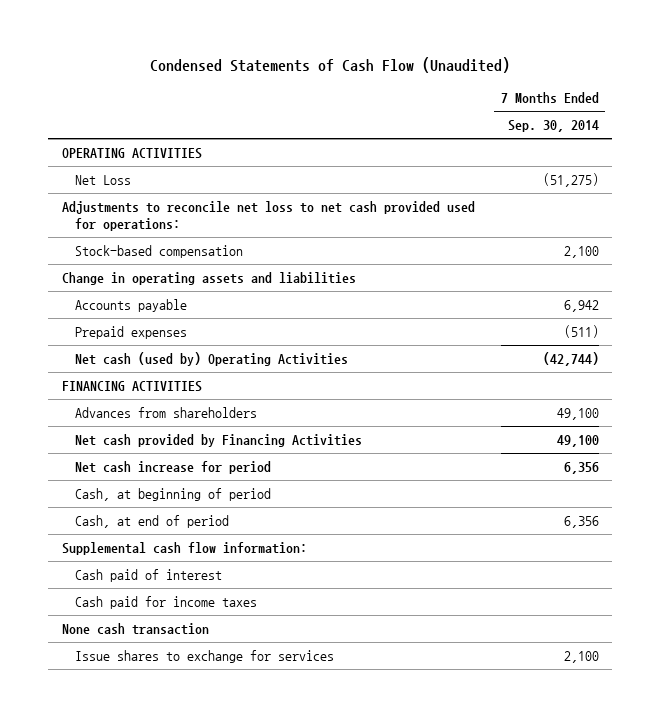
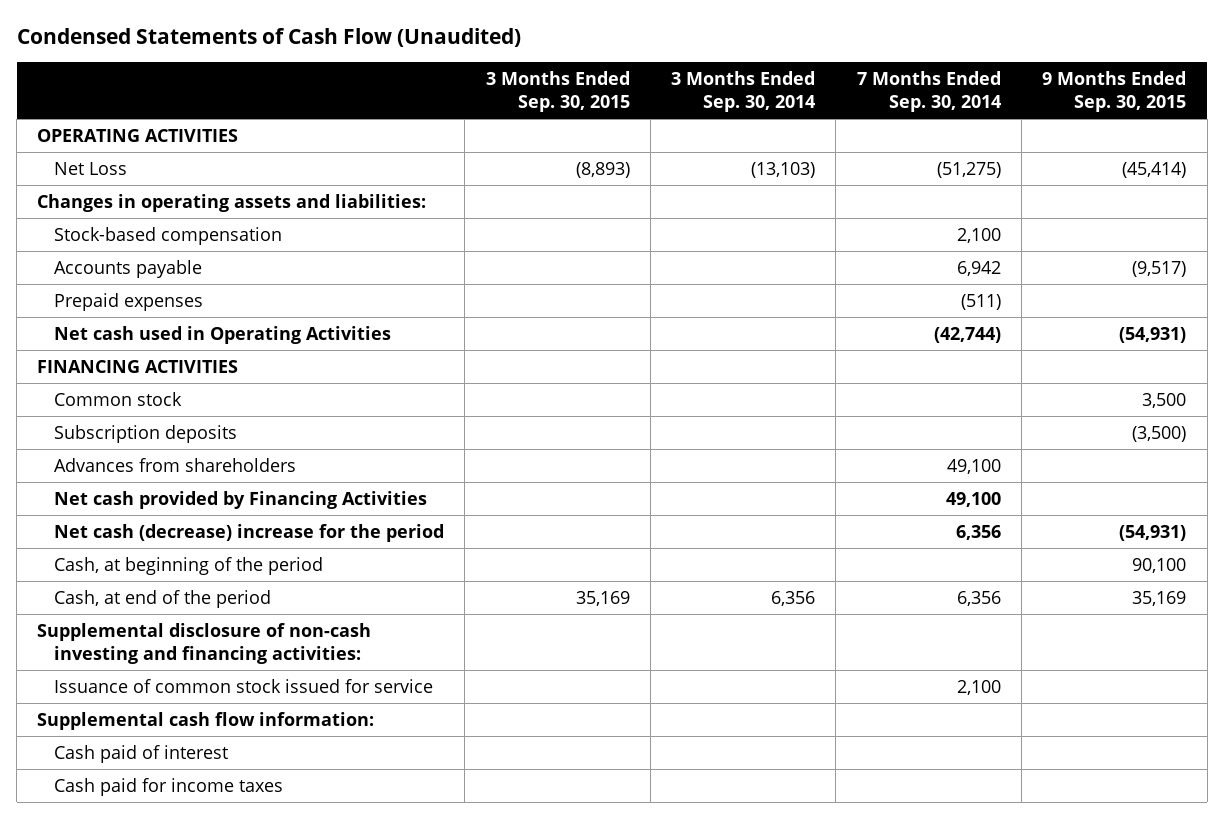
- | 7 Months Ended Sep. 30, 2014
+ | 3 Months Ended Sep. 30, 2015 | 3 Months Ended Sep. 30, 2014 | 7 Months Ended Sep. 30, 2014 | 9 Months Ended Sep. 30, 2015
- Adjustments to reconcile net loss to net cash provided used for operations:
+ Changes in operating assets and liabilities:
- Change in operating assets and liabilities
- Net cash (used by) Operating Activities | (42,744)
+ Net cash used in Operating Activities | | | (42,744) | (54,931)
+ Common stock | | | | 3,500
+ Subscription deposits | | | | (3,500)
- Net cash increase for period | 6,356
- Cash, at beginning of period
- Cash, at end of period | 6,356
+ Net cash (decrease) increase for the period | | | 6,356 | (54,931)
+ Cash, at beginning of the period | | | | 90,100
+ Cash, at end of the period | 35,169 | 6,356 | 6,356 | 35,169
+ Supplemental disclosure of non-cash investing and financing activities:
+ Issuance of common stock issued for service | | | 2,100 |
- None cash transaction
- Issue shares to exchange for services | 2,100

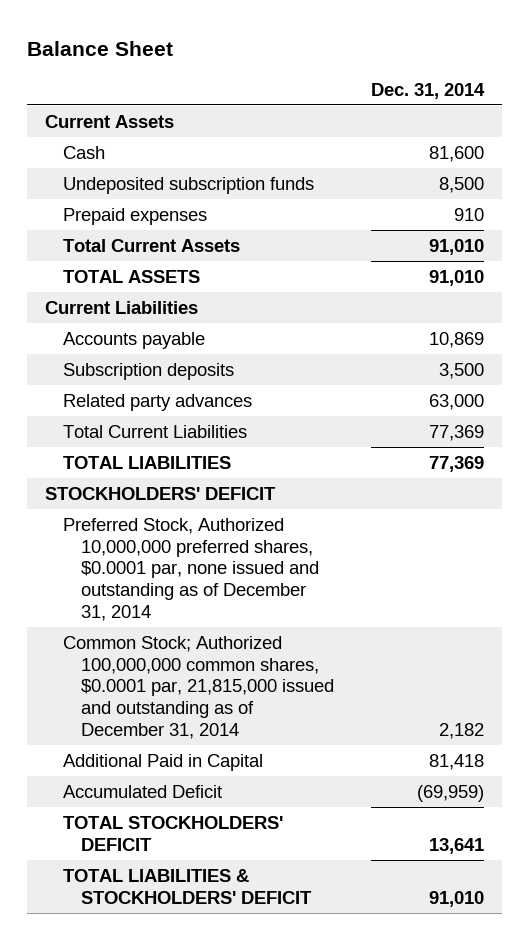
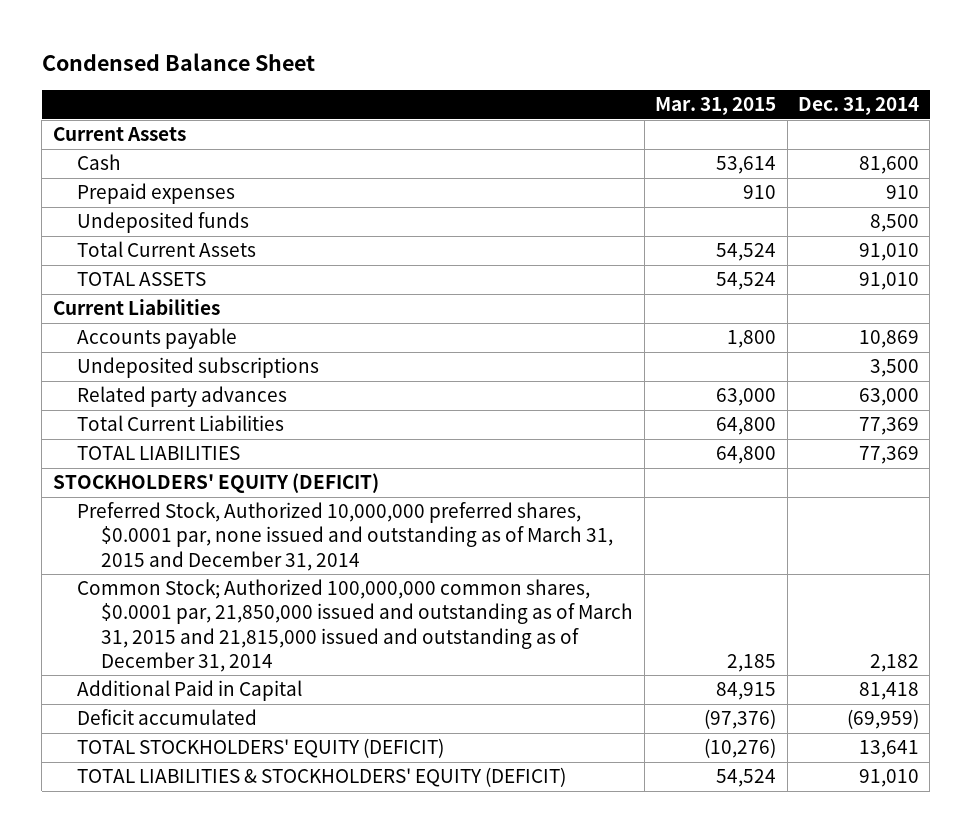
- Balance Sheet
+ Condensed Balance Sheet
- | Dec. 31, 2014
+ | Mar. 31, 2015 | Dec. 31, 2014
- Undeposited subscription funds | 8,500
+ Undeposited funds | | 8,500
- Subscription deposits | 3,500
+ Undeposited subscriptions | | 3,500
- STOCKHOLDERS' DEFICIT
- Preferred Stock, Authorized 10,000,000 preferred shares, $0.0001 par, none issued and outstanding as of December 31, 2014
- Common Stock; Authorized 100,000,000 common shares, $0.0001 par, 21,815,000 issued and outstanding as of December 31, 2014 | 2,182
+ STOCKHOLDERS' EQUITY (DEFICIT)
+ Preferred Stock, Authorized 10,000,000 preferred shares, $0.0001 par, none issued and outstanding as of March 31, 2015 and December 31, 2014
+ Common Stock; Authorized 100,000,000 common shares, $0.0001 par, 21,850,000 issued and outstanding as of March 31, 2015 and 21,815,000 issued and outstanding as of December 31, 2014 | 2,185 | 2,182
- Accumulated Deficit | (69,959)
- TOTAL STOCKHOLDERS' DEFICIT | 13,641
- TOTAL LIABILITIES & STOCKHOLDERS' DEFICIT | 91,010
+ Deficit accumulated | (97,376) | (69,959)
+ TOTAL STOCKHOLDERS' EQUITY (DEFICIT) | (10,276) | 13,641
+ TOTAL LIABILITIES & STOCKHOLDERS' EQUITY (DEFICIT) | 54,524 | 91,010

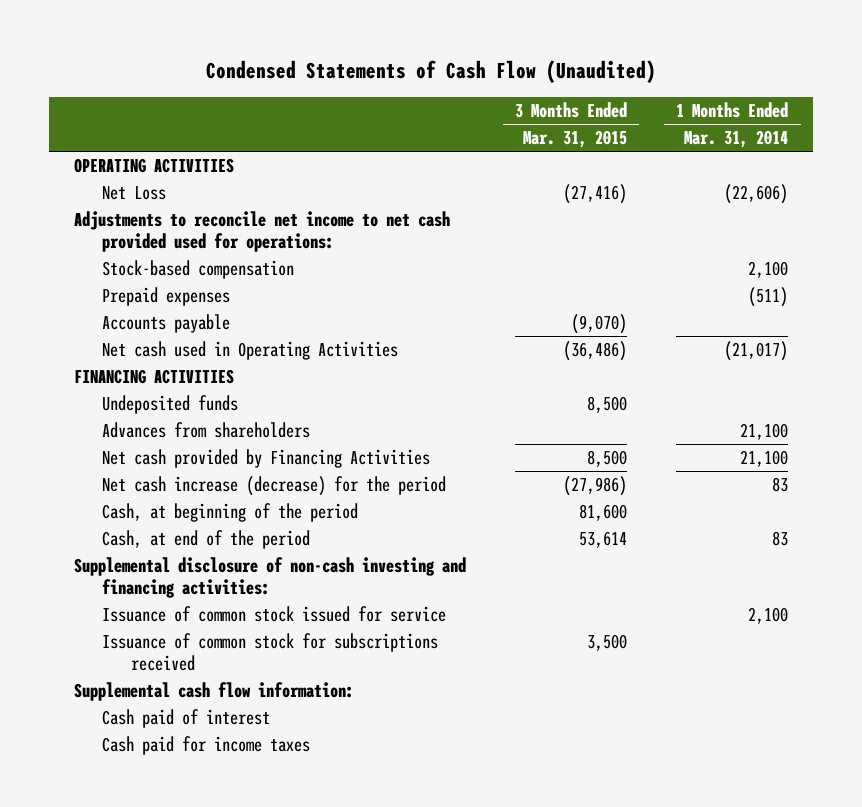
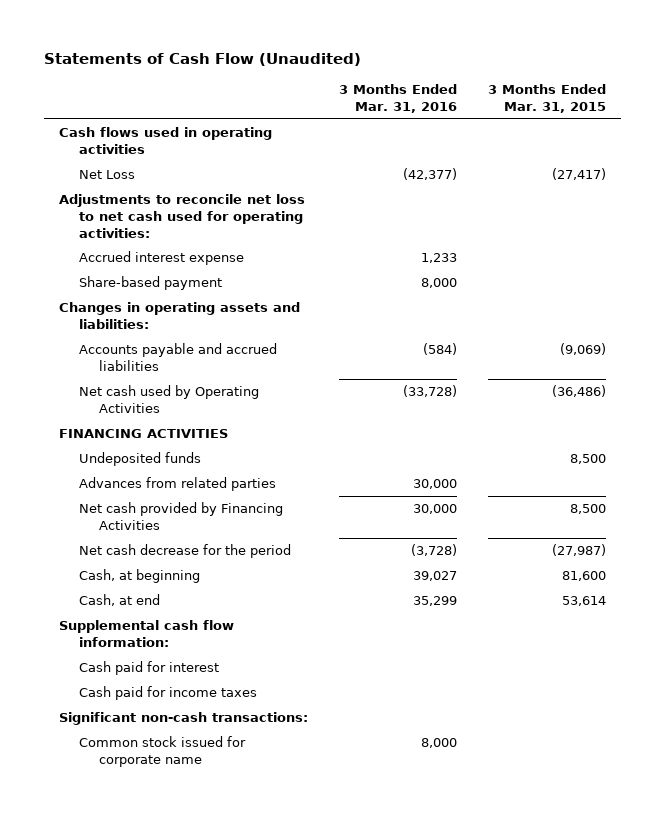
- Condensed Statements of Cash Flow (Unaudited)
+ Statements of Cash Flow (Unaudited)
- | 3 Months Ended Mar. 31, 2015 | 1 Months Ended Mar. 31, 2014
+ | 3 Months Ended Mar. 31, 2016 | 3 Months Ended Mar. 31, 2015
- OPERATING ACTIVITIES
- Net Loss | (27,416) | (22,606)
- Adjustments to reconcile net income to net cash provided used for operations:
- Stock-based compensation | | 2,100
- Prepaid expenses | | (511)
- Accounts payable | (9,070) |
- Net cash used in Operating Activities | (36,486) | (21,017)
+ Cash flows used in operating activities
+ Net Loss | (42,377) | (27,417)
+ Adjustments to reconcile net loss to net cash used for operating activities:
+ Accrued interest expense | 1,233 |
+ Share-based payment | 8,000 |
+ Changes in operating assets and liabilities:
+ Accounts payable and accrued liabilities | (584) | (9,069)
+ Net cash used by Operating Activities | (33,728) | (36,486)
- Advances from shareholders | | 21,100
+ Advances from related parties | 30,000 |
- Net cash increase (decrease) for the period | (27,986) | 83
- Cash, at beginning of the period | 81,600 |
- Cash, at end of the period | 53,614 | 83
- Supplemental disclosure of non-cash investing and financing activities:
- Issuance of common stock issued for service | | 2,100
- Issuance of common stock for subscriptions received | 3,500 |
+ Net cash decrease for the period | (3,728) | (27,987)
+ Cash, at beginning | 39,027 | 81,600
+ Cash, at end | 35,299 | 53,614
- Cash paid of interest
+ Cash paid for interest
+ Significant non-cash transactions:
+ Common stock issued for corporate name | 8,000 |

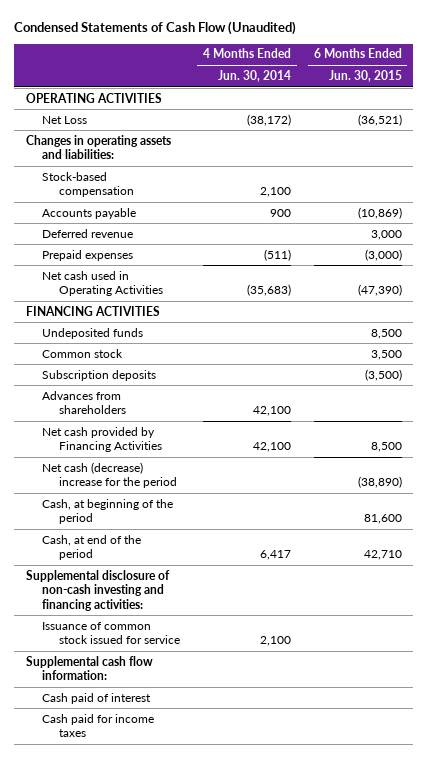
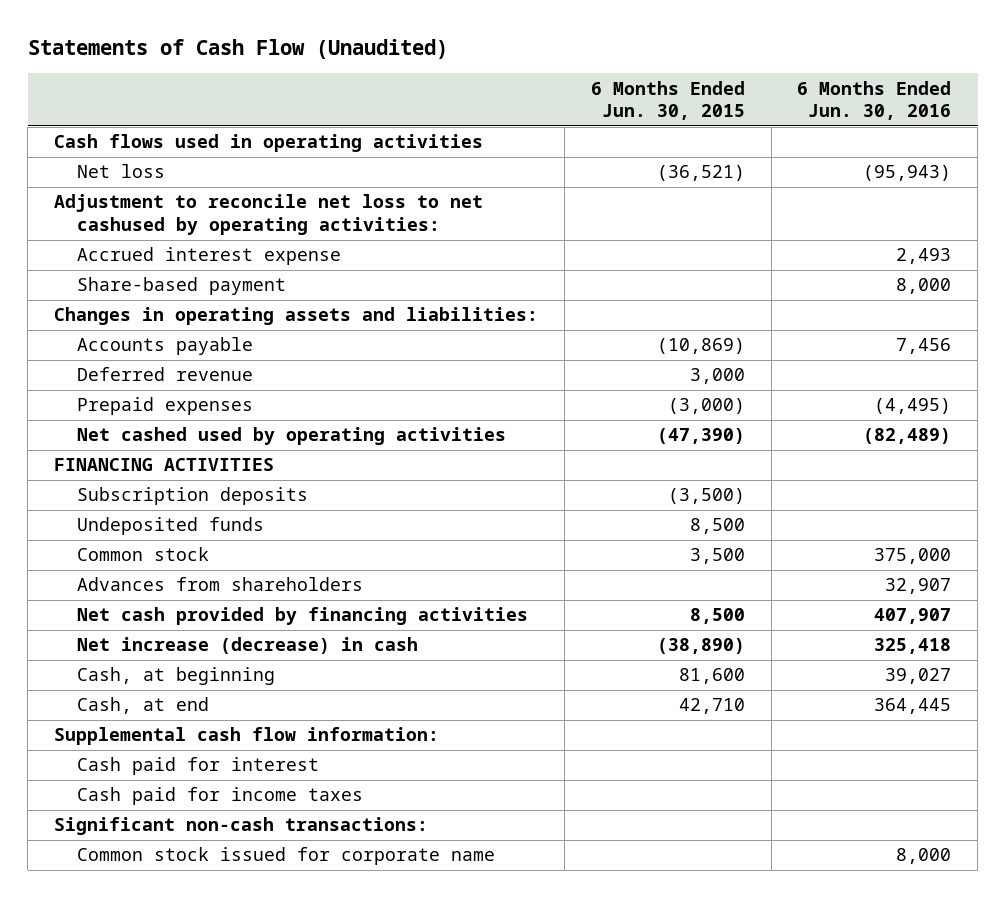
- Condensed Statements of Cash Flow (Unaudited)
+ Statements of Cash Flow (Unaudited)
- | 4 Months Ended Jun. 30, 2014 | 6 Months Ended Jun. 30, 2015
+ | 6 Months Ended Jun. 30, 2015 | 6 Months Ended Jun. 30, 2016
- OPERATING ACTIVITIES
- Net Loss | (38,172) | (36,521)
+ Cash flows used in operating activities
+ Net loss | (36,521) | (95,943)
+ Adjustment to reconcile net loss to net cashused by operating activities:
+ Accrued interest expense | | 2,493
+ Share-based payment | | 8,000
- Stock-based compensation | 2,100 |
- Net cash used in Operating Activities | (35,683) | (47,390)
+ Net cashed used by operating activities | (47,390) | (82,489)
moved up: Subscription deposits | (3,500) |
- Net cash provided by Financing Activities | 42,100 | 8,500
- Net cash (decrease) increase for the period | | (38,890)
- Cash, at beginning of the period | | 81,600
- Cash, at end of the period | 6,417 | 42,710
- Supplemental disclosure of non-cash investing and financing activities:
- Issuance of common stock issued for service | 2,100 |
+ Net cash provided by financing activities | 8,500 | 407,907
+ Net increase (decrease) in cash | (38,890) | 325,418
+ Cash, at beginning | 81,600 | 39,027
+ Cash, at end | 42,710 | 364,445
- Cash paid of interest
+ Cash paid for interest
+ Significant non-cash transactions:
+ Common stock issued for corporate name | | 8,000

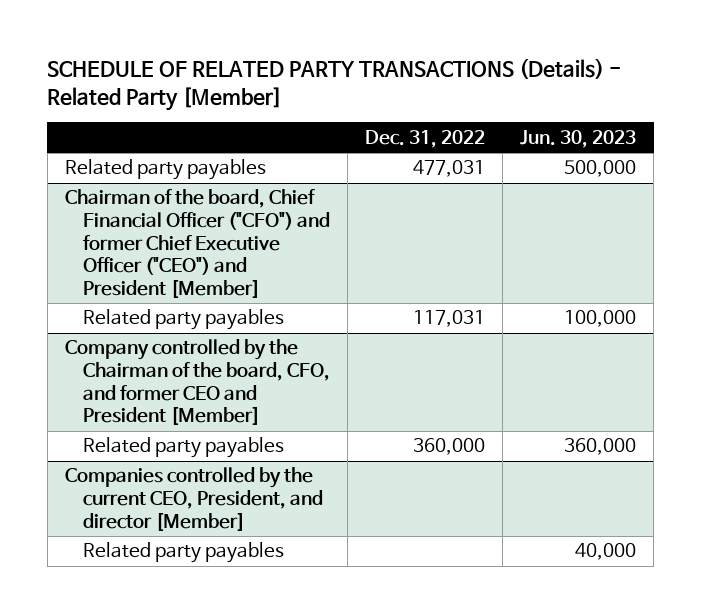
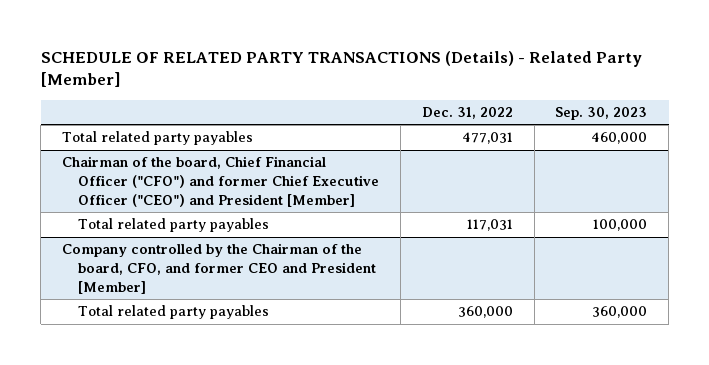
- | Dec. 31, 2022 | Jun. 30, 2023
+ | Dec. 31, 2022 | Sep. 30, 2023
- Related party payables | 477,031 | 500,000
+ Total related party payables | 477,031 | 460,000
@ Chairman of the board, Chief Financial Officer ("CFO") and former Chief Executive Officer ("CEO") and President [Member]
- Related party payables | 117,031 | 100,000
+ Total related party payables | 117,031 | 100,000
@ Company controlled by the Chairman of the board, CFO, and former CEO and President [Member]
- Related party payables | 360,000 | 360,000
- Companies controlled by the current CEO, President, and director [Member]
- Related party payables | | 40,000
@ Company controlled by the Chairman of the board, CFO, and former CEO and President [Member]
+ Total related party payables | 360,000 | 360,000

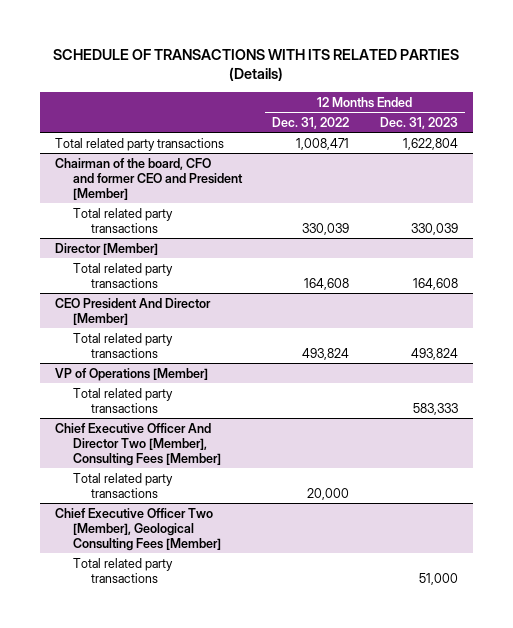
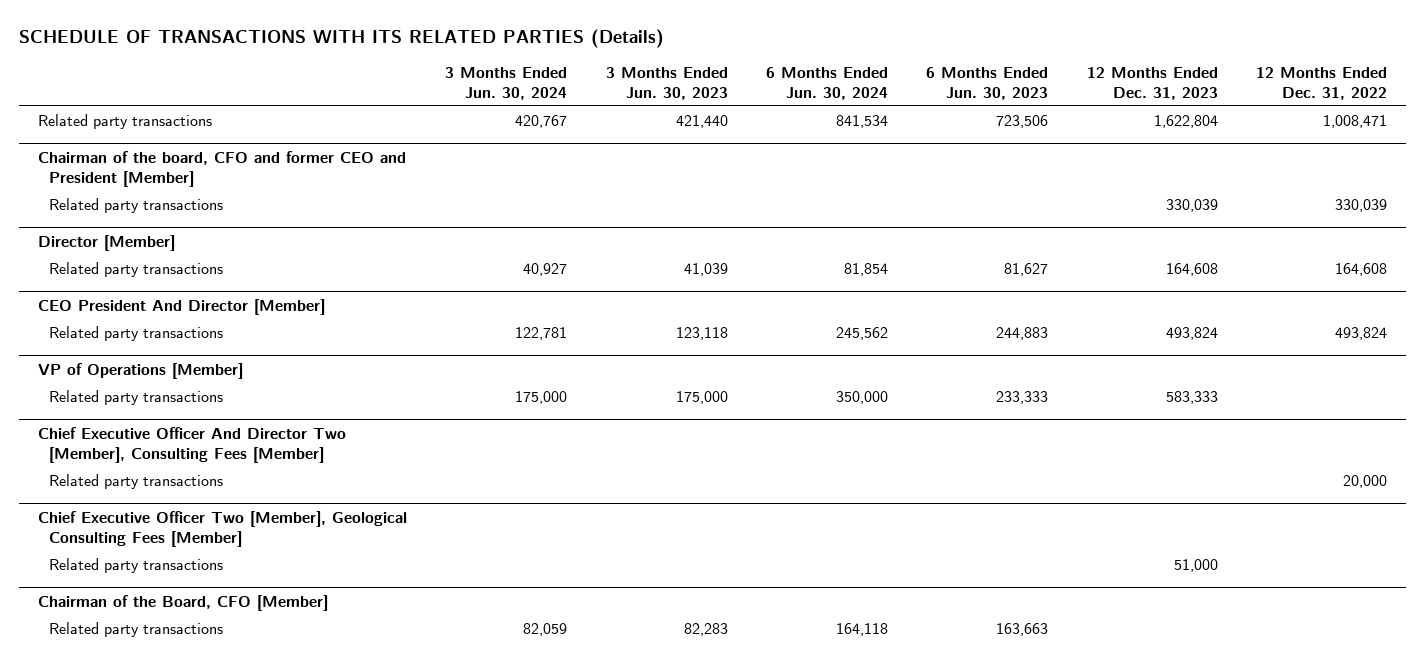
- | 12 Months Ended Dec. 31, 2022 | 12 Months Ended Dec. 31, 2023
+ | 3 Months Ended Jun. 30, 2024 | 3 Months Ended Jun. 30, 2023 | 6 Months Ended Jun. 30, 2024 | 6 Months Ended Jun. 30, 2023 | 12 Months Ended Dec. 31, 2023 | 12 Months Ended Dec. 31, 2022
- Total related party transactions | 1,008,471 | 1,622,804
+ Related party transactions | 420,767 | 421,440 | 841,534 | 723,506 | 1,622,804 | 1,008,471
@ Chairman of the board, CFO and former CEO and President [Member]
- Total related party transactions | 330,039 | 330,039
+ Related party transactions | | | | | 330,039 | 330,039
@ Director [Member]
- Total related party transactions | 164,608 | 164,608
+ Related party transactions | 40,927 | 41,039 | 81,854 | 81,627 | 164,608 | 164,608
@ CEO President And Director [Member]
- Total related party transactions | 493,824 | 493,824
+ Related party transactions | 122,781 | 123,118 | 245,562 | 244,883 | 493,824 | 493,824
@ VP of Operations [Member]
- Total related party transactions | | 583,333
+ Related party transactions | 175,000 | 175,000 | 350,000 | 233,333 | 583,333 |
@ Chief Executive Officer And Director Two [Member], Consulting Fees [Member]
- Total related party transactions | 20,000 |
+ Related party transactions | | | | | | 20,000
@ Chief Executive Officer Two [Member], Geological Consulting Fees [Member]
- Total related party transactions | | 51,000
+ Related party transactions | | | | | 51,000 |
+ Chairman of the Board, CFO [Member]
+ Related party transactions | 82,059 | 82,283 | 164,118 | 163,663 | |

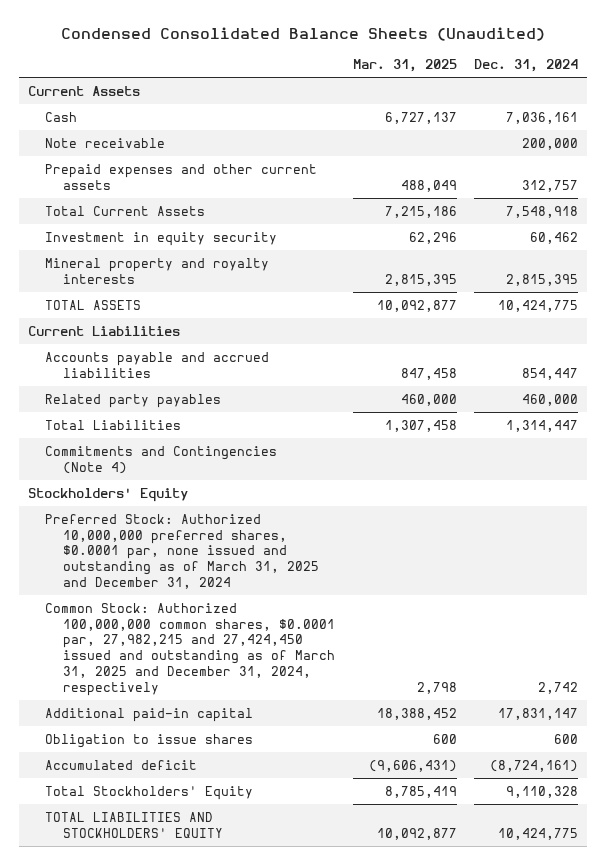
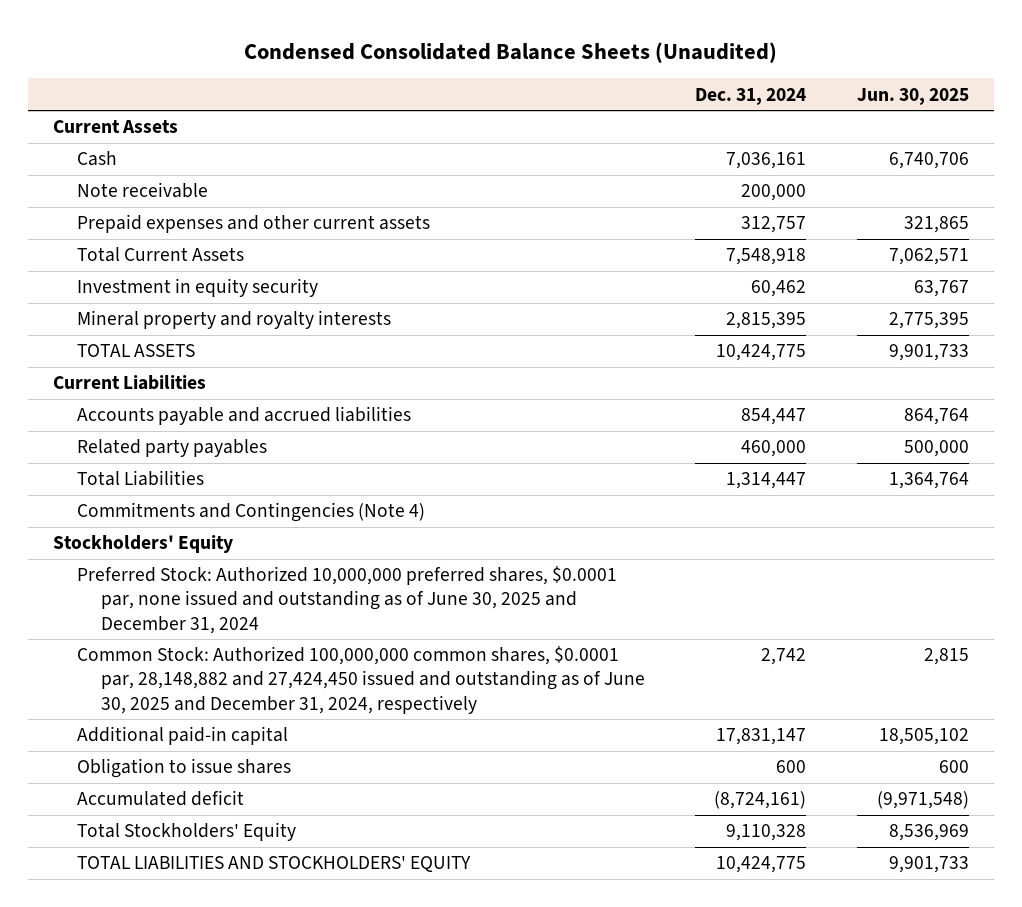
- | Mar. 31, 2025 | Dec. 31, 2024
+ | Dec. 31, 2024 | Jun. 30, 2025
- Preferred Stock: Authorized 10,000,000 preferred shares, $0.0001 par, none issued and outstanding as of March 31, 2025 and December 31, 2024
- Common Stock: Authorized 100,000,000 common shares, $0.0001 par, 27,982,215 and 27,424,450 issued and outstanding as of March 31, 2025 and December 31, 2024, respectively | 2,798 | 2,742
+ Preferred Stock: Authorized 10,000,000 preferred shares, $0.0001 par, none issued and outstanding as of June 30, 2025 and December 31, 2024
+ Common Stock: Authorized 100,000,000 common shares, $0.0001 par, 28,148,882 and 27,424,450 issued and outstanding as of June 30, 2025 and December 31, 2024, respectively | 2,742 | 2,815

